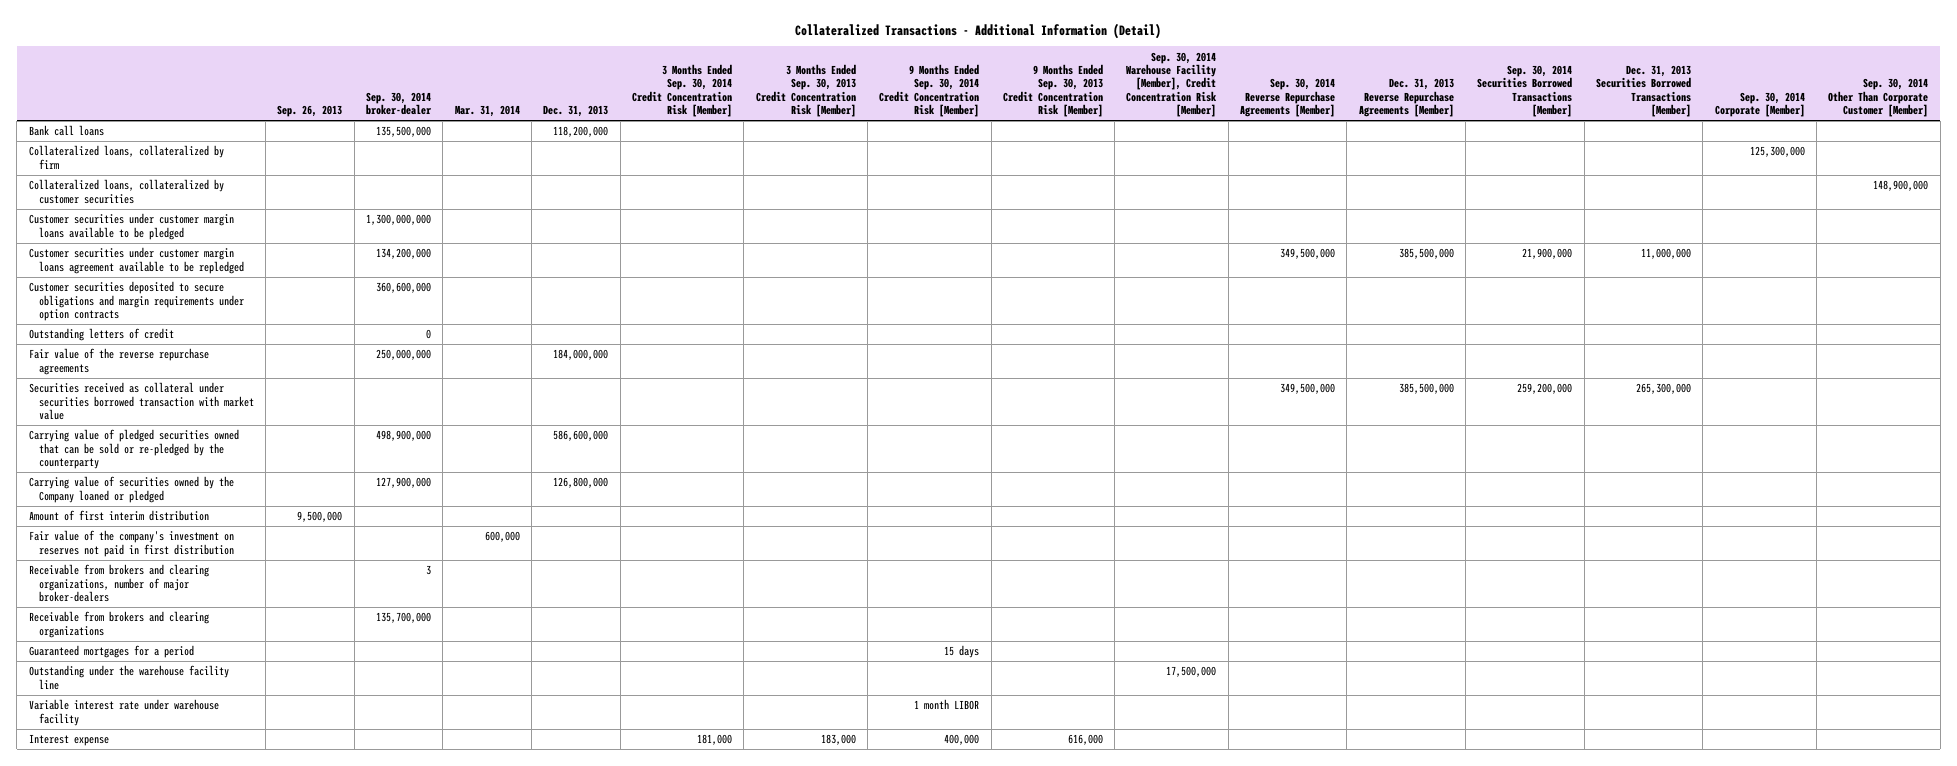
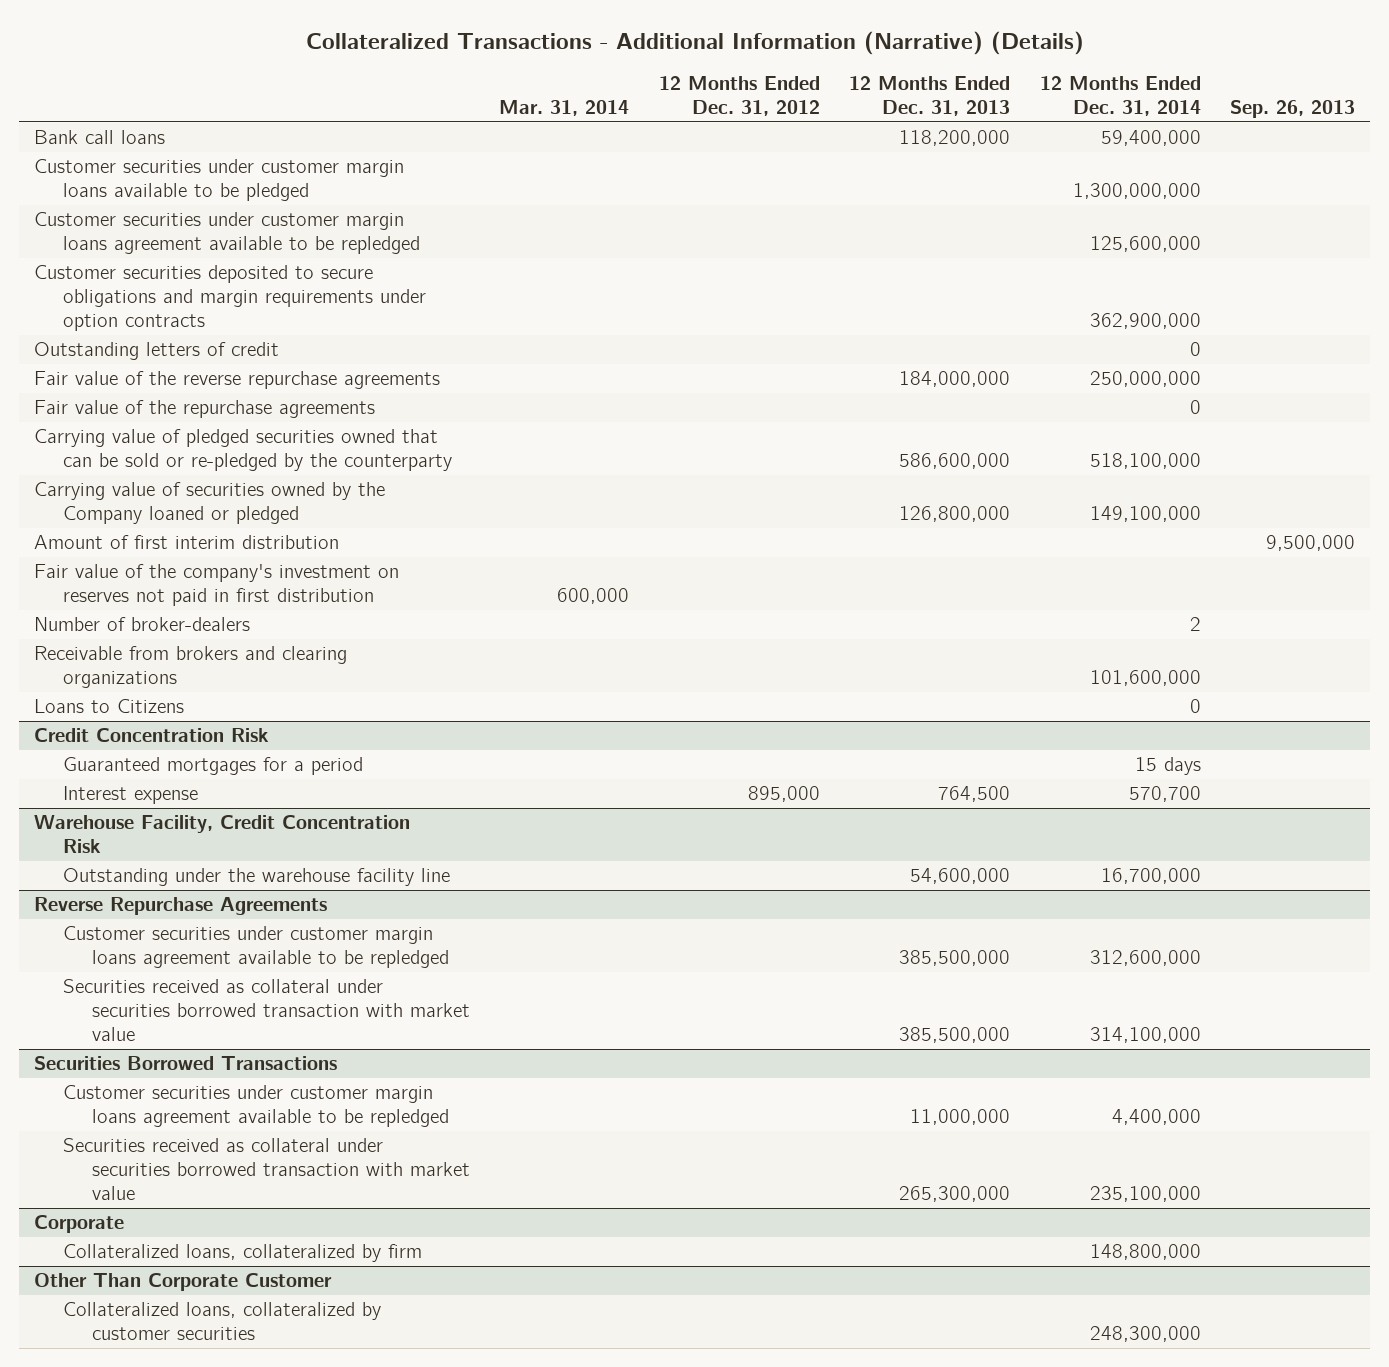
- Collateralized Transactions - Additional Information (Detail)
+ Collateralized Transactions - Additional Information (Narrative) (Details)
- | Sep. 26, 2013 | Sep. 30, 2014 broker-dealer | Mar. 31, 2014 | Dec. 31, 2013 | 3 Months Ended Sep. 30, 2014 Credit Concentration Risk [Member] | 3 Months Ended Sep. 30, 2013 Credit Concentration Risk [Member] | 9 Months Ended Sep. 30, 2014 Credit Concentration Risk [Member] | 9 Months Ended Sep. 30, 2013 Credit Concentration Risk [Member] | Sep. 30, 2014 Warehouse Facility [Member], Credit Concentration Risk [Member] | Sep. 30, 2014 Reverse Repurchase Agreements [Member] | Dec. 31, 2013 Reverse Repurchase Agreements [Member] | Sep. 30, 2014 Securities Borrowed Transactions [Member] | Dec. 31, 2013 Securities Borrowed Transactions [Member] | Sep. 30, 2014 Corporate [Member] | Sep. 30, 2014 Other Than Corporate Customer [Member]
+ | Mar. 31, 2014 | 12 Months Ended Dec. 31, 2012 | 12 Months Ended Dec. 31, 2013 | 12 Months Ended Dec. 31, 2014 | Sep. 26, 2013
- Collateralized loans, collateralized by firm | | | | | | | | | | | | | | 125,300,000 |
- Collateralized loans, collateralized by customer securities | | | | | | | | | | | | | | | 148,900,000
- Securities received as collateral under securities borrowed transaction with market value | | | | | | | | | | 349,500,000 | 385,500,000 | 259,200,000 | 265,300,000 | |
+ Fair value of the repurchase agreements | | | | 0 |
- Receivable from brokers and clearing organizations, number of major broker-dealers | | 3 | | | | | | | | | | | | |
+ Number of broker-dealers | | | | 2 |
- Guaranteed mortgages for a period | | | | | | | 15 days | | | | | | | |
- Outstanding under the warehouse facility line | | | | | | | | | 17,500,000 | | | | | |
- Variable interest rate under warehouse facility | | | | | | | 1 month LIBOR | | | | | | | |
- Interest expense | | | | | 181,000 | 183,000 | 400,000 | 616,000 | | | | | | |
+ Loans to Citizens | | | | 0 |
+ Credit Concentration Risk
+ Guaranteed mortgages for a period | | | | 15 days |
+ Interest expense | | 895,000 | 764,500 | 570,700 |
+ Warehouse Facility, Credit Concentration Risk
+ Outstanding under the warehouse facility line | | | 54,600,000 | 16,700,000 |
+ Reverse Repurchase Agreements
+ Customer securities under customer margin loans agreement available to be repledged | | | 385,500,000 | 312,600,000 |
+ Securities received as collateral under securities borrowed transaction with market value | | | 385,500,000 | 314,100,000 |
+ Securities Borrowed Transactions
+ Customer securities under customer margin loans agreement available to be repledged | | | 11,000,000 | 4,400,000 |
+ Securities received as collateral under securities borrowed transaction with market value | | | 265,300,000 | 235,100,000 |
+ Corporate
+ Collateralized loans, collateralized by firm | | | | 148,800,000 |
+ Other Than Corporate Customer
+ Collateralized loans, collateralized by customer securities | | | | 248,300,000 |

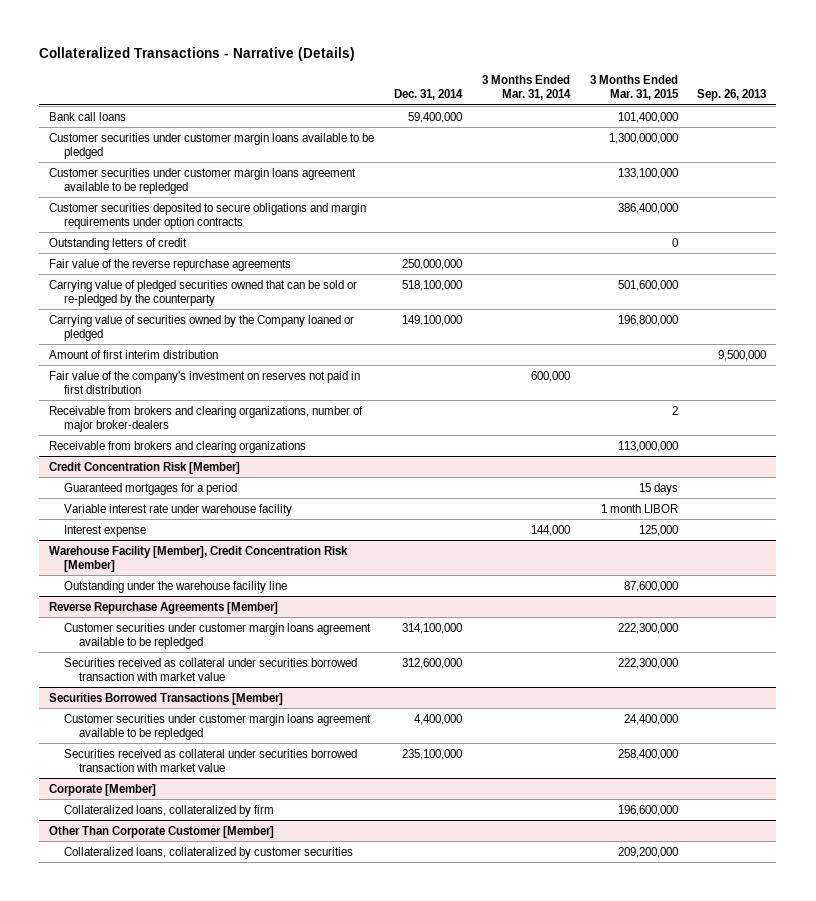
- Collateralized Transactions - Additional Information (Narrative) (Details)
+ Collateralized Transactions - Narrative (Details)
- | Mar. 31, 2014 | 12 Months Ended Dec. 31, 2012 | 12 Months Ended Dec. 31, 2013 | 12 Months Ended Dec. 31, 2014 | Sep. 26, 2013
+ | Dec. 31, 2014 | 3 Months Ended Mar. 31, 2014 | 3 Months Ended Mar. 31, 2015 | Sep. 26, 2013
- Fair value of the repurchase agreements | | | | 0 |
- Number of broker-dealers | | | | 2 |
+ Receivable from brokers and clearing organizations, number of major broker-dealers | | | 2 |
- Loans to Citizens | | | | 0 |
- Credit Concentration Risk
+ Credit Concentration Risk [Member]
+ Variable interest rate under warehouse facility | | | 1 month LIBOR |
- Warehouse Facility, Credit Concentration Risk
+ Warehouse Facility [Member], Credit Concentration Risk [Member]
- Reverse Repurchase Agreements
+ Reverse Repurchase Agreements [Member]
- Securities Borrowed Transactions
+ Securities Borrowed Transactions [Member]
- Corporate
+ Corporate [Member]
- Other Than Corporate Customer
+ Other Than Corporate Customer [Member]

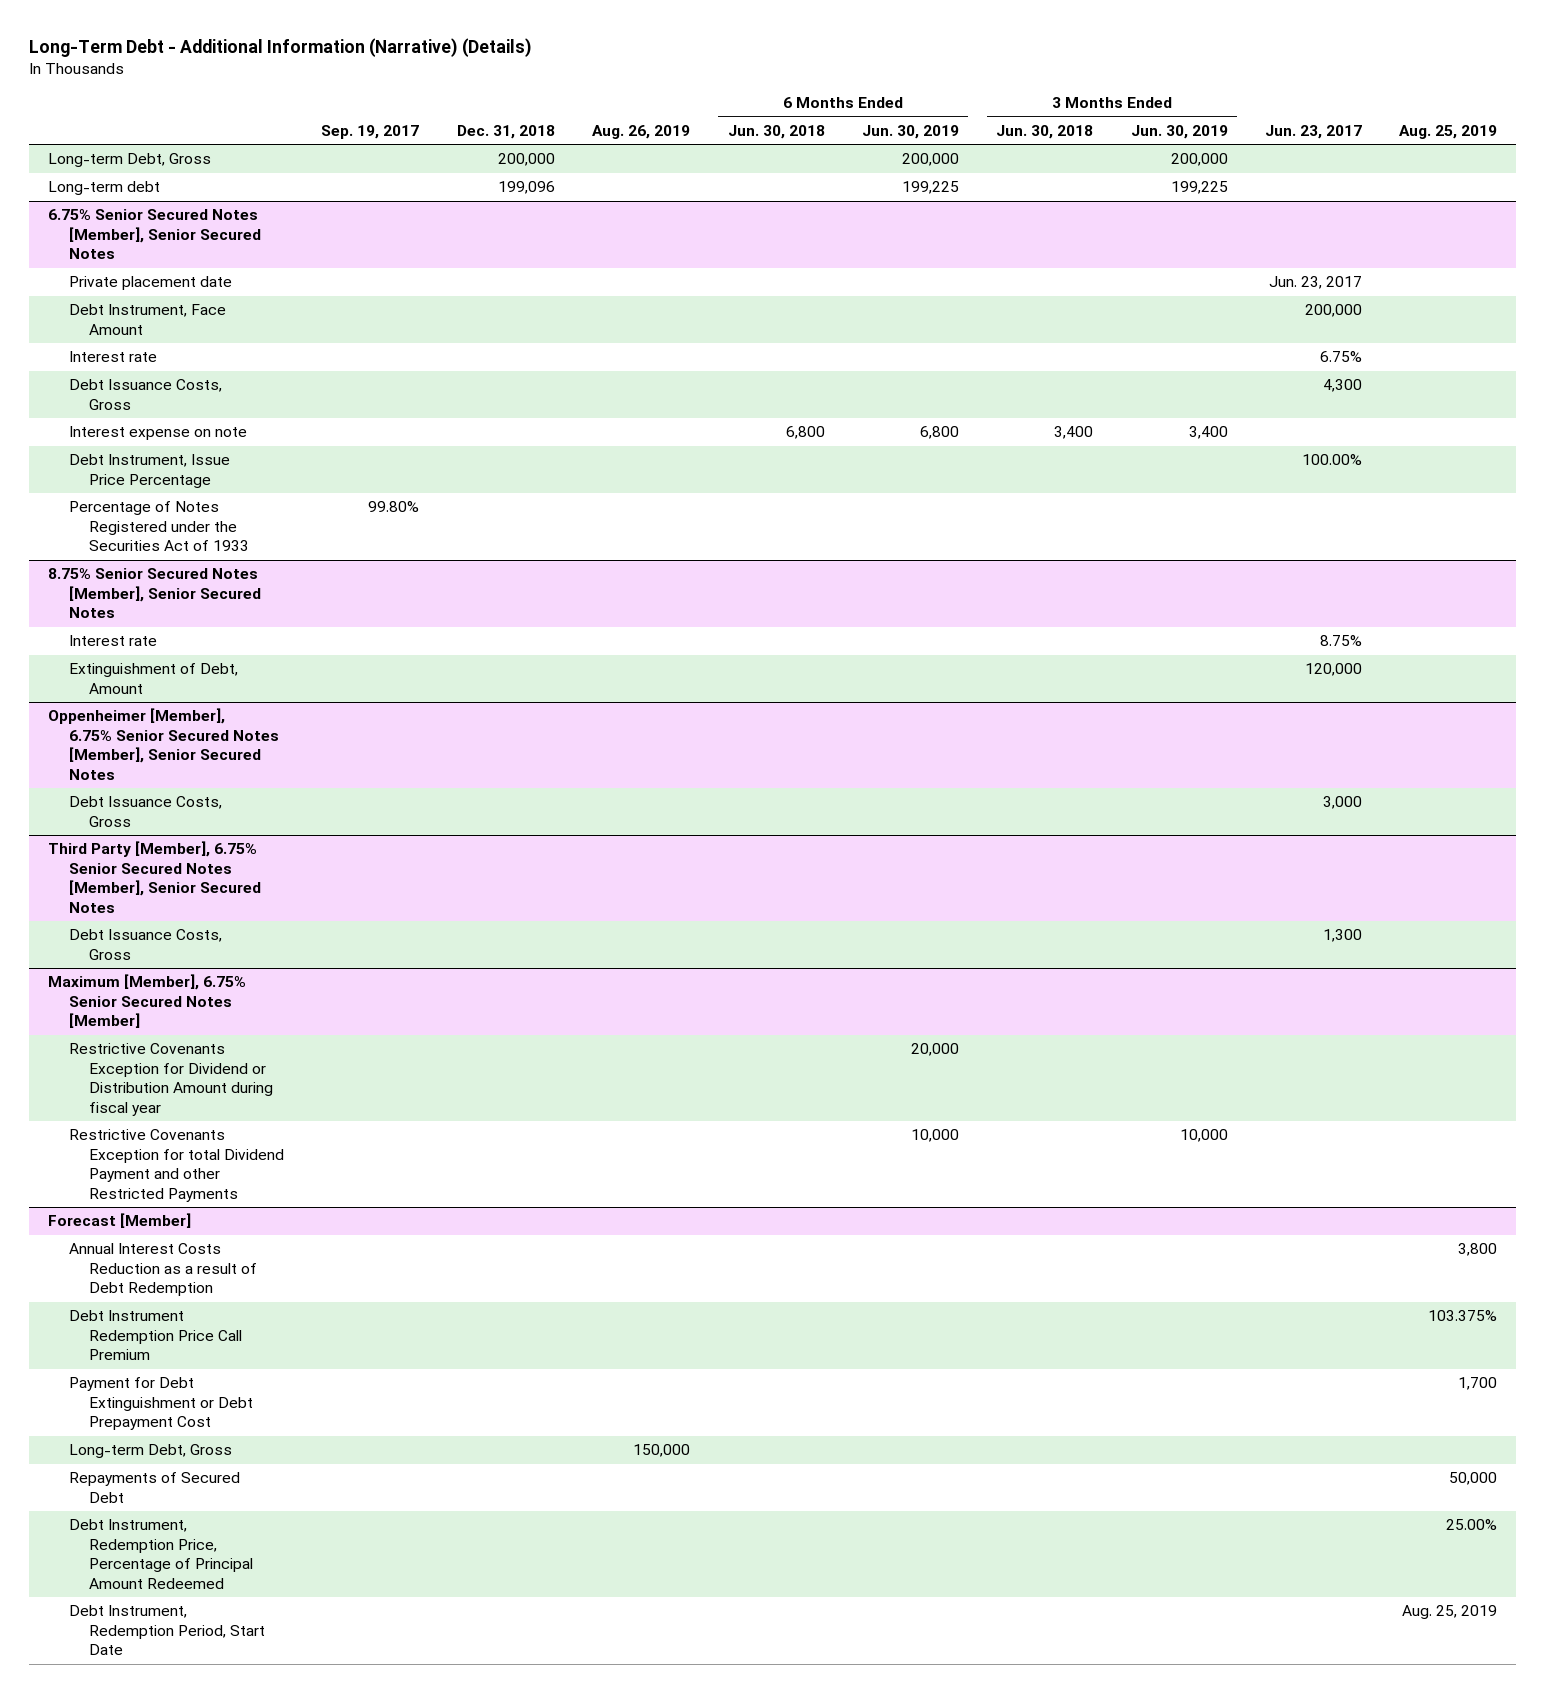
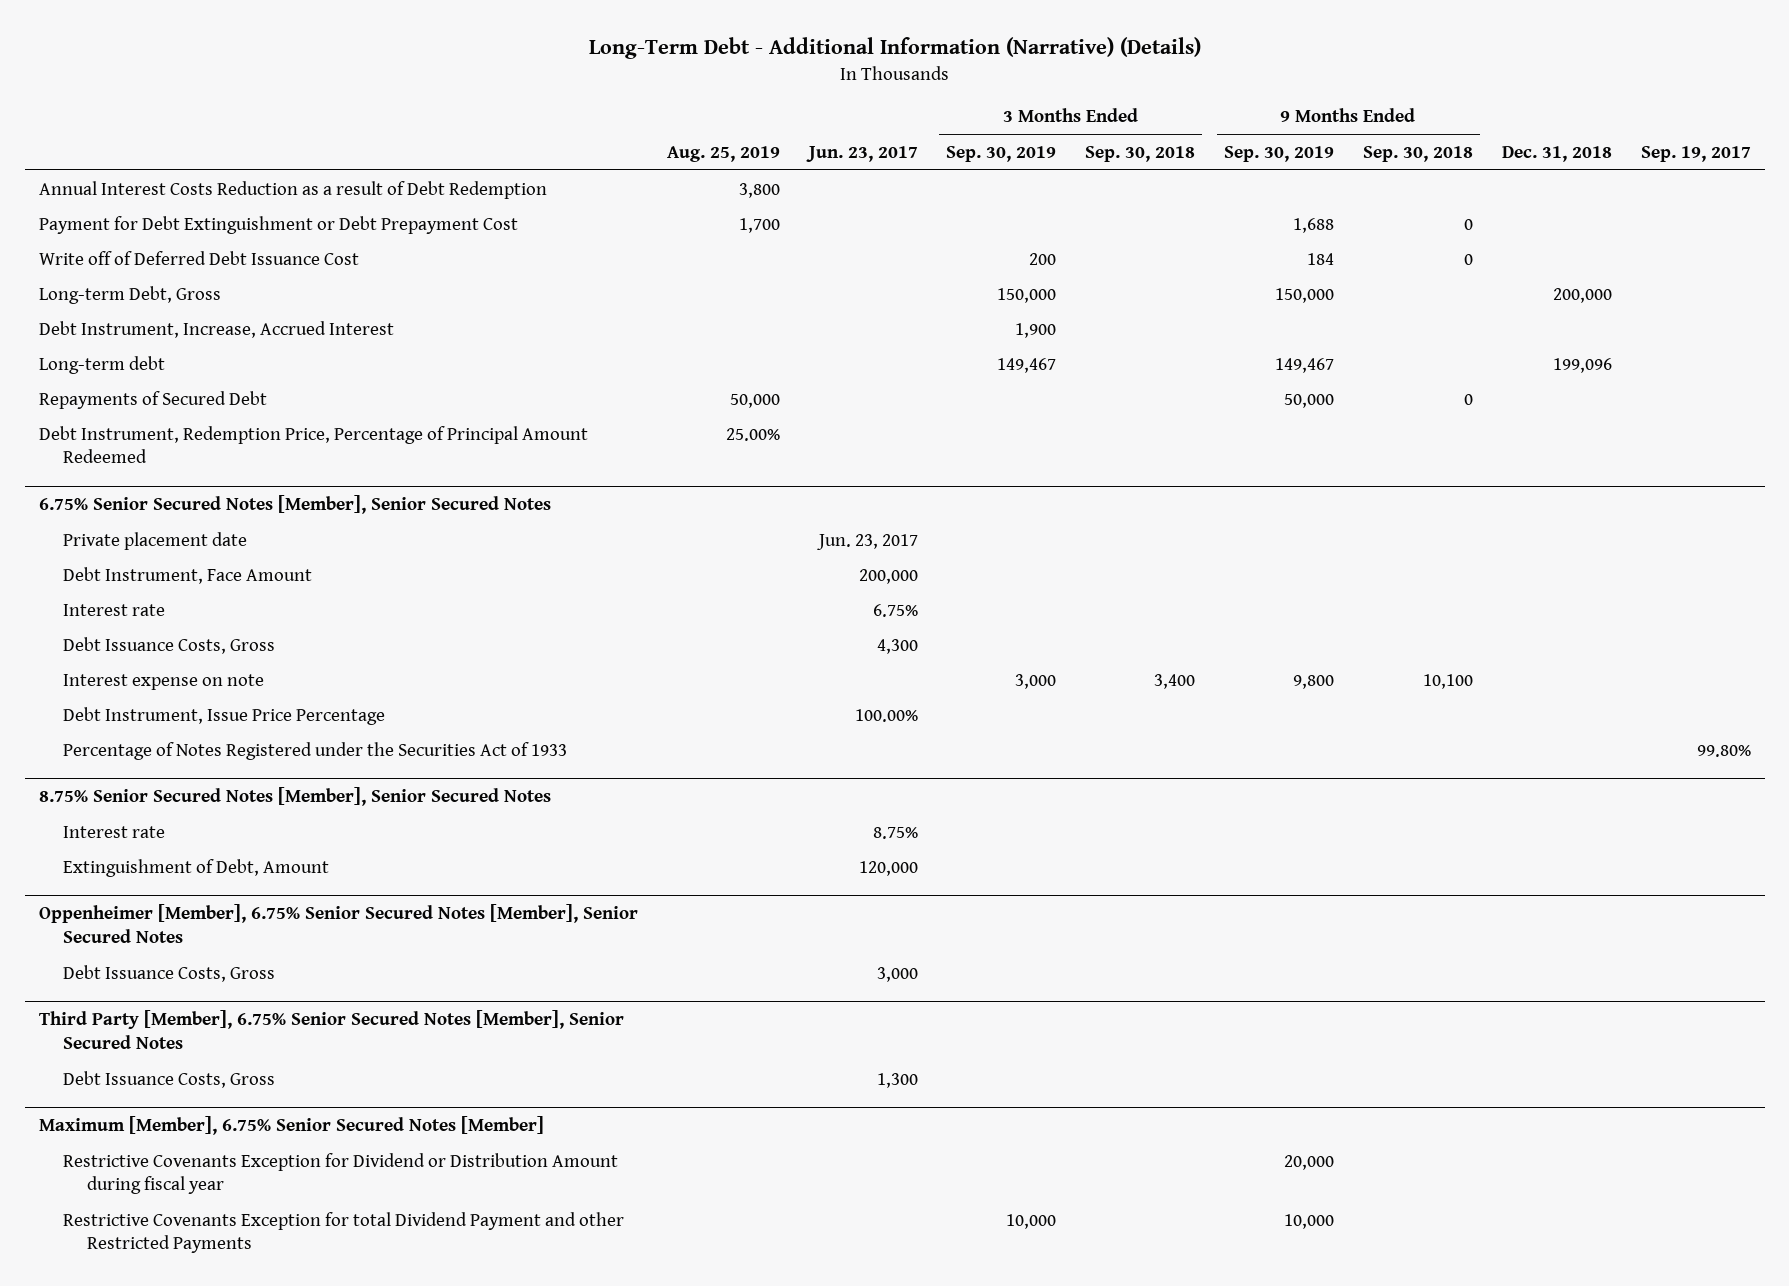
- | Sep. 19, 2017 | Dec. 31, 2018 | Aug. 26, 2019 | 6 Months Ended Jun. 30, 2018 | 6 Months Ended Jun. 30, 2019 | 3 Months Ended Jun. 30, 2018 | 3 Months Ended Jun. 30, 2019 | Jun. 23, 2017 | Aug. 25, 2019
+ | Aug. 25, 2019 | Jun. 23, 2017 | 3 Months Ended Sep. 30, 2019 | 3 Months Ended Sep. 30, 2018 | 9 Months Ended Sep. 30, 2019 | 9 Months Ended Sep. 30, 2018 | Dec. 31, 2018 | Sep. 19, 2017
+ Annual Interest Costs Reduction as a result of Debt Redemption | 3,800 | | | | | | |
+ Payment for Debt Extinguishment or Debt Prepayment Cost | 1,700 | | | | 1,688 | 0 | |
+ Write off of Deferred Debt Issuance Cost | | | 200 | | 184 | 0 | |
+ Debt Instrument, Increase, Accrued Interest | | | 1,900 | | | | |
+ Repayments of Secured Debt | 50,000 | | | | 50,000 | 0 | |
+ Debt Instrument, Redemption Price, Percentage of Principal Amount Redeemed | 25.00% | | | | | | |
- Forecast [Member]
- Annual Interest Costs Reduction as a result of Debt Redemption | | | | | | | | | 3,800
- Debt Instrument Redemption Price Call Premium | | | | | | | | | 103.375%
- Payment for Debt Extinguishment or Debt Prepayment Cost | | | | | | | | | 1,700
- Long-term Debt, Gross | | | 150,000 | | | | | |
- Repayments of Secured Debt | | | | | | | | | 50,000
- Debt Instrument, Redemption Price, Percentage of Principal Amount Redeemed | | | | | | | | | 25.00%
- Debt Instrument, Redemption Period, Start Date | | | | | | | | | Aug. 25, 2019

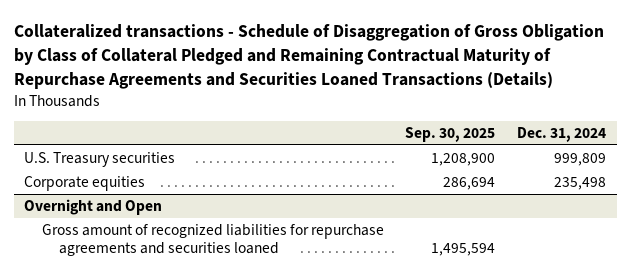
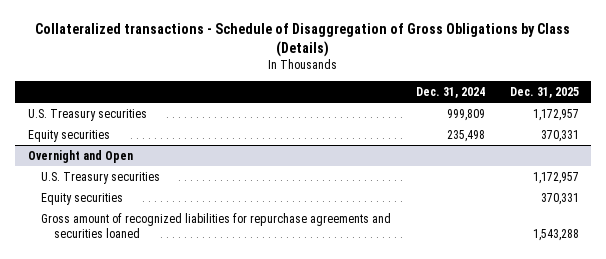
- Collateralized transactions - Schedule of Disaggregation of Gross Obligation by Class of Collateral Pledged and Remaining Contractual Maturity of Repurchase Agreements and Securities Loaned Transactions (Details)
+ Collateralized transactions - Schedule of Disaggregation of Gross Obligations by Class (Details)
- | Sep. 30, 2025 | Dec. 31, 2024
+ | Dec. 31, 2024 | Dec. 31, 2025
- Corporate equities | 286,694 | 235,498
+ Equity securities | 235,498 | 370,331
@ Overnight and Open
+ U.S. Treasury securities | | 1,172,957
+ Equity securities | | 370,331

